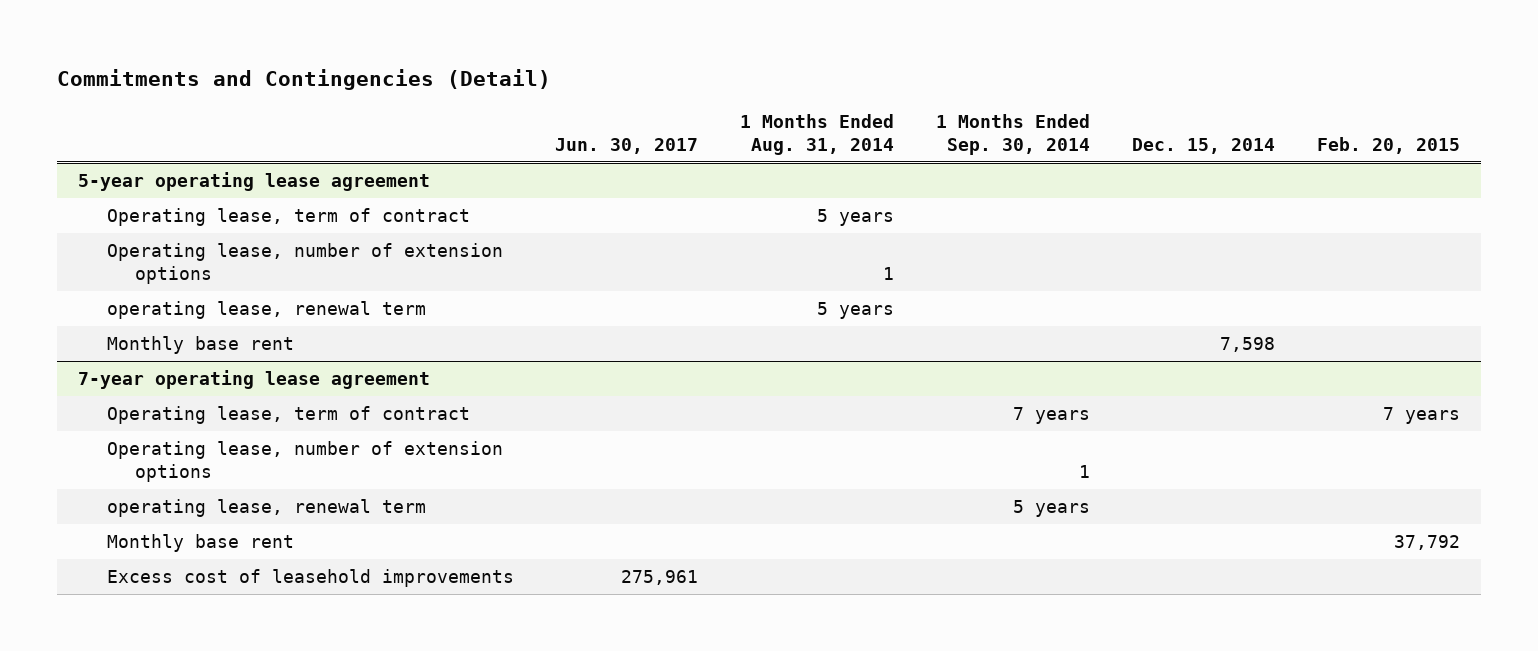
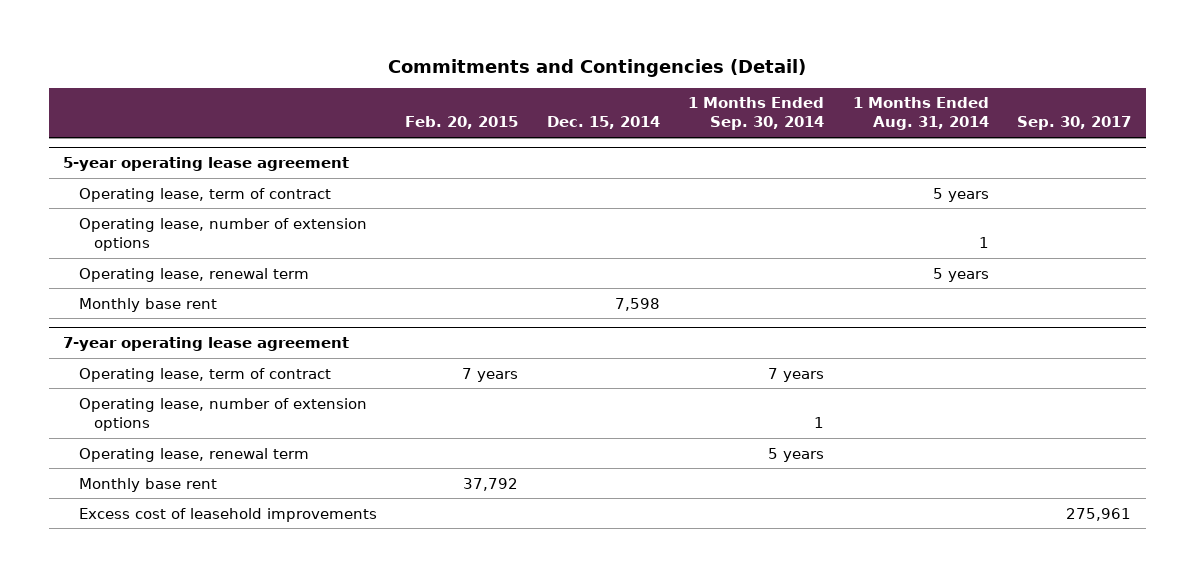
- | Jun. 30, 2017 | 1 Months Ended Aug. 31, 2014 | 1 Months Ended Sep. 30, 2014 | Dec. 15, 2014 | Feb. 20, 2015
+ | Feb. 20, 2015 | Dec. 15, 2014 | 1 Months Ended Sep. 30, 2014 | 1 Months Ended Aug. 31, 2014 | Sep. 30, 2017
@ 5-year operating lease agreement
- operating lease, renewal term | | 5 years | | |
+ Operating lease, renewal term | | | | 5 years |
@ 7-year operating lease agreement
- operating lease, renewal term | | | 5 years | |
+ Operating lease, renewal term | | | 5 years | |

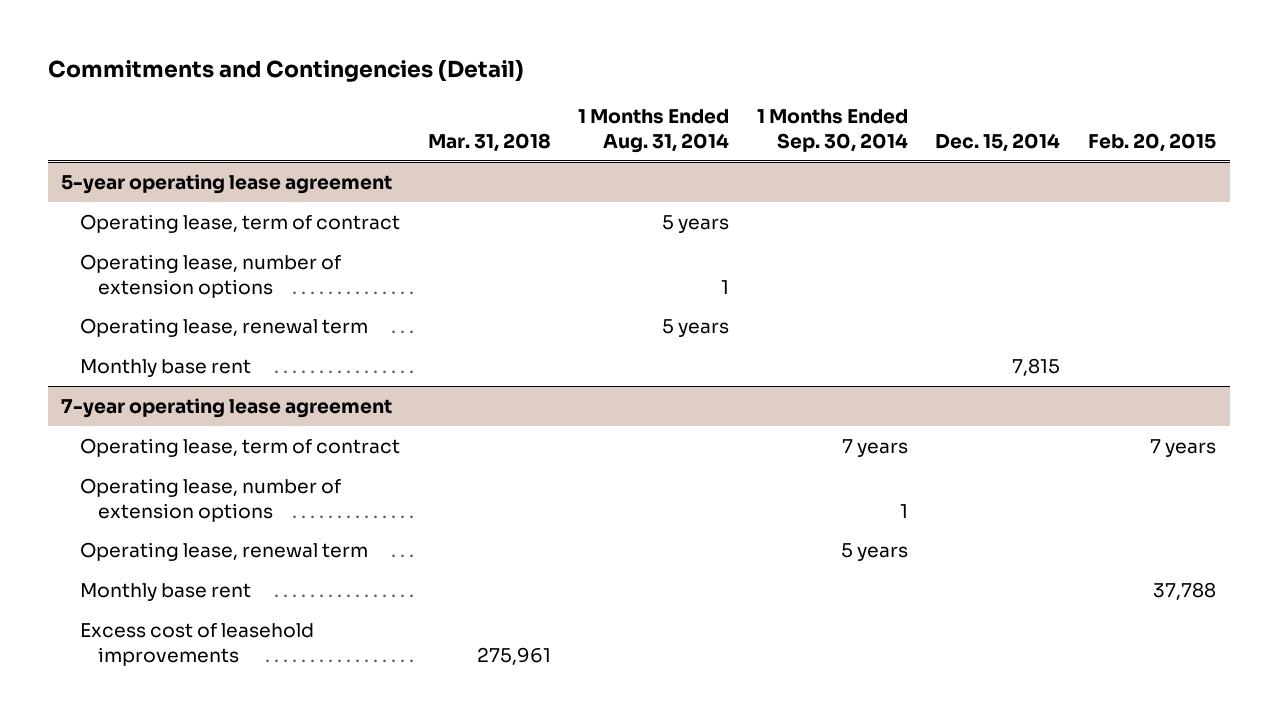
- | Feb. 20, 2015 | Dec. 15, 2014 | 1 Months Ended Sep. 30, 2014 | 1 Months Ended Aug. 31, 2014 | Sep. 30, 2017
+ | Mar. 31, 2018 | 1 Months Ended Aug. 31, 2014 | 1 Months Ended Sep. 30, 2014 | Dec. 15, 2014 | Feb. 20, 2015
@ 5-year operating lease agreement
- Monthly base rent | | 7,598 | | |
+ Monthly base rent | | | | 7,815 |
@ 7-year operating lease agreement
- Monthly base rent | 37,792 | | | |
+ Monthly base rent | | | | | 37,788

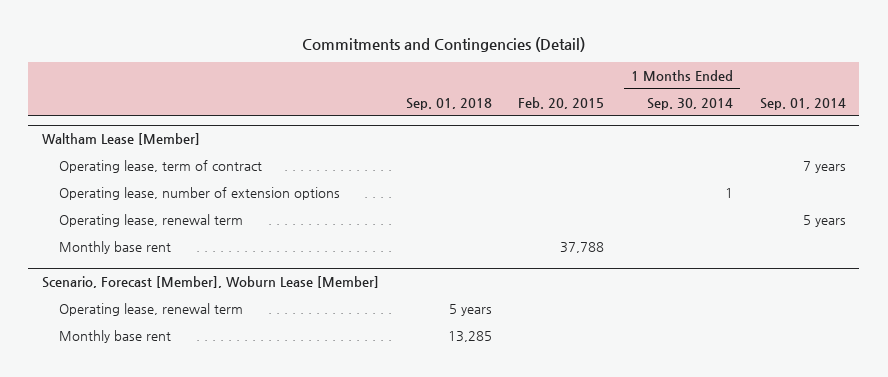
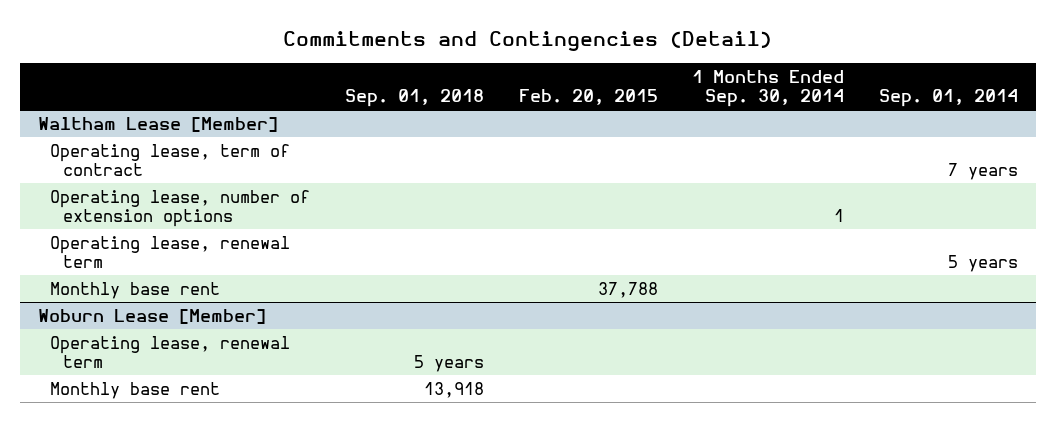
- Scenario, Forecast [Member], Woburn Lease [Member]
+ Woburn Lease [Member]
- Monthly base rent | 13,285 | | |
+ Monthly base rent | 13,918 | | |

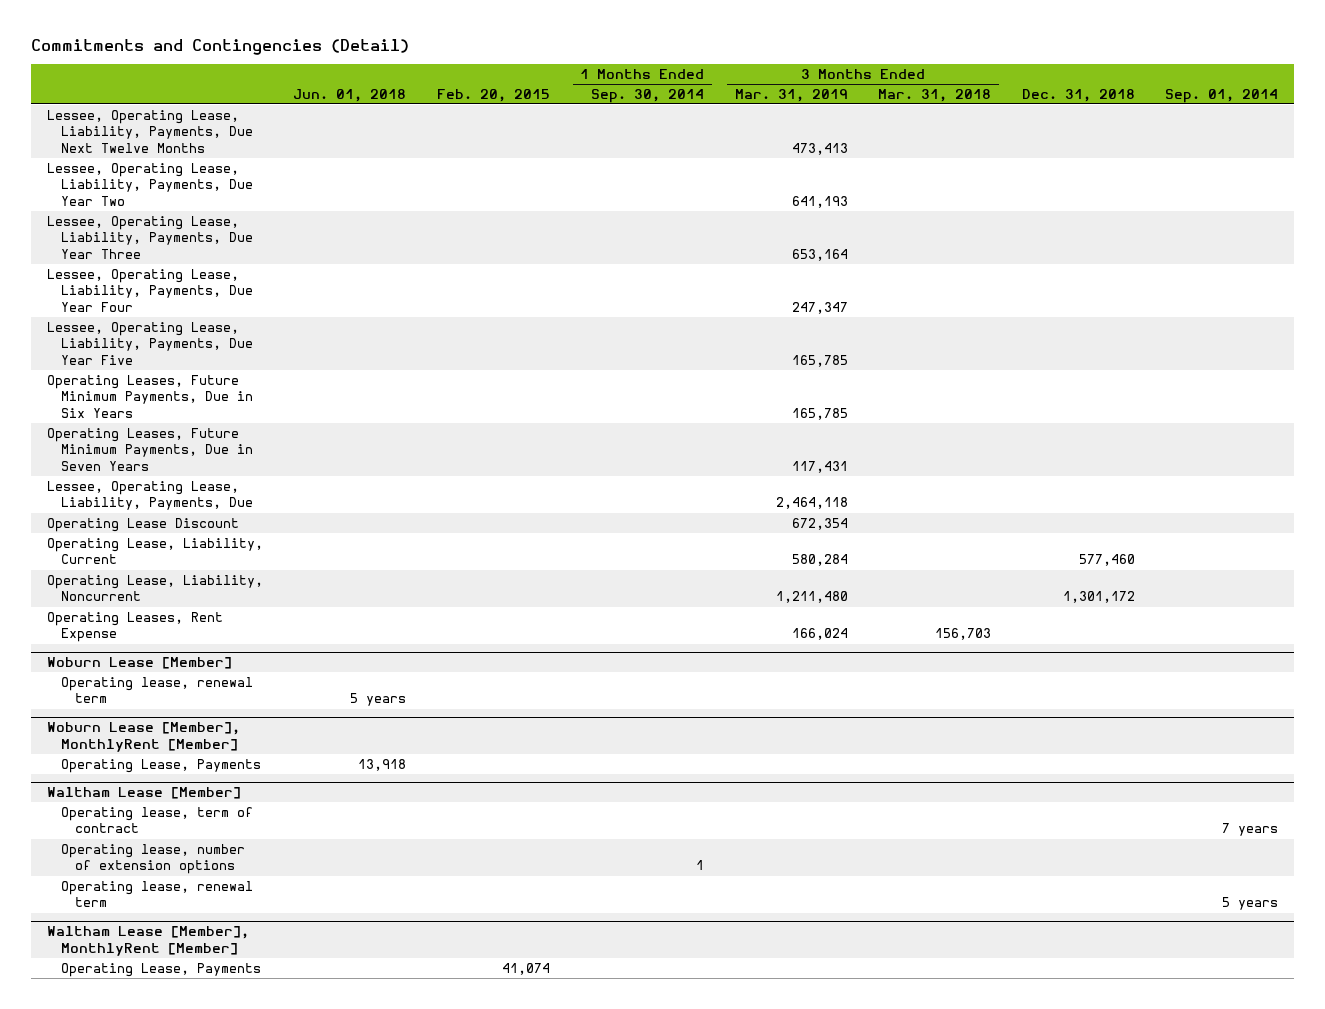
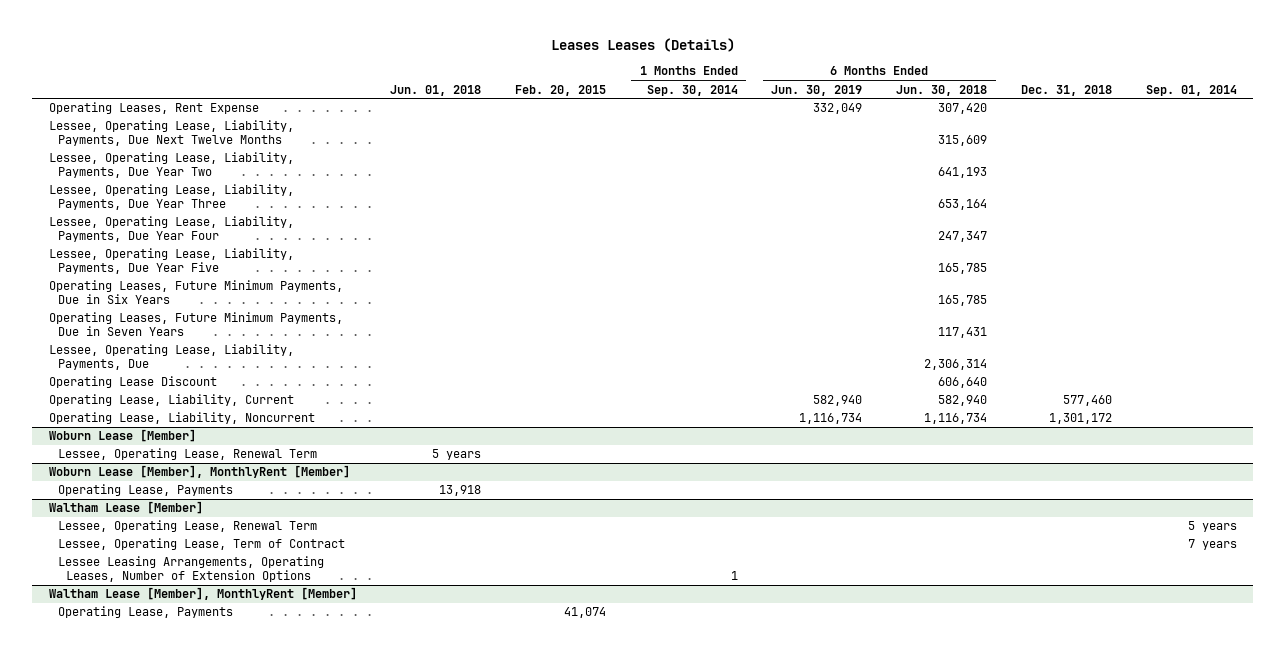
- Commitments and Contingencies (Detail)
+ Leases Leases (Details)
- | Jun. 01, 2018 | Feb. 20, 2015 | 1 Months Ended Sep. 30, 2014 | 3 Months Ended Mar. 31, 2019 | 3 Months Ended Mar. 31, 2018 | Dec. 31, 2018 | Sep. 01, 2014
+ | Jun. 01, 2018 | Feb. 20, 2015 | 1 Months Ended Sep. 30, 2014 | 6 Months Ended Jun. 30, 2019 | 6 Months Ended Jun. 30, 2018 | Dec. 31, 2018 | Sep. 01, 2014
moved up: Operating Leases, Rent Expense | | | | 332,049 | 307,420 | |
@ Woburn Lease [Member]
- Operating lease, renewal term | 5 years | | | | | |
+ Lessee, Operating Lease, Renewal Term | 5 years | | | | | |
@ Waltham Lease [Member]
- Operating lease, term of contract | | | | | | | 7 years
- Operating lease, number of extension options | | | 1 | | | |
- Operating lease, renewal term | | | | | | | 5 years
+ Lessee, Operating Lease, Renewal Term | | | | | | | 5 years
+ Lessee, Operating Lease, Term of Contract | | | | | | | 7 years
+ Lessee Leasing Arrangements, Operating Leases, Number of Extension Options | | | 1 | | | |

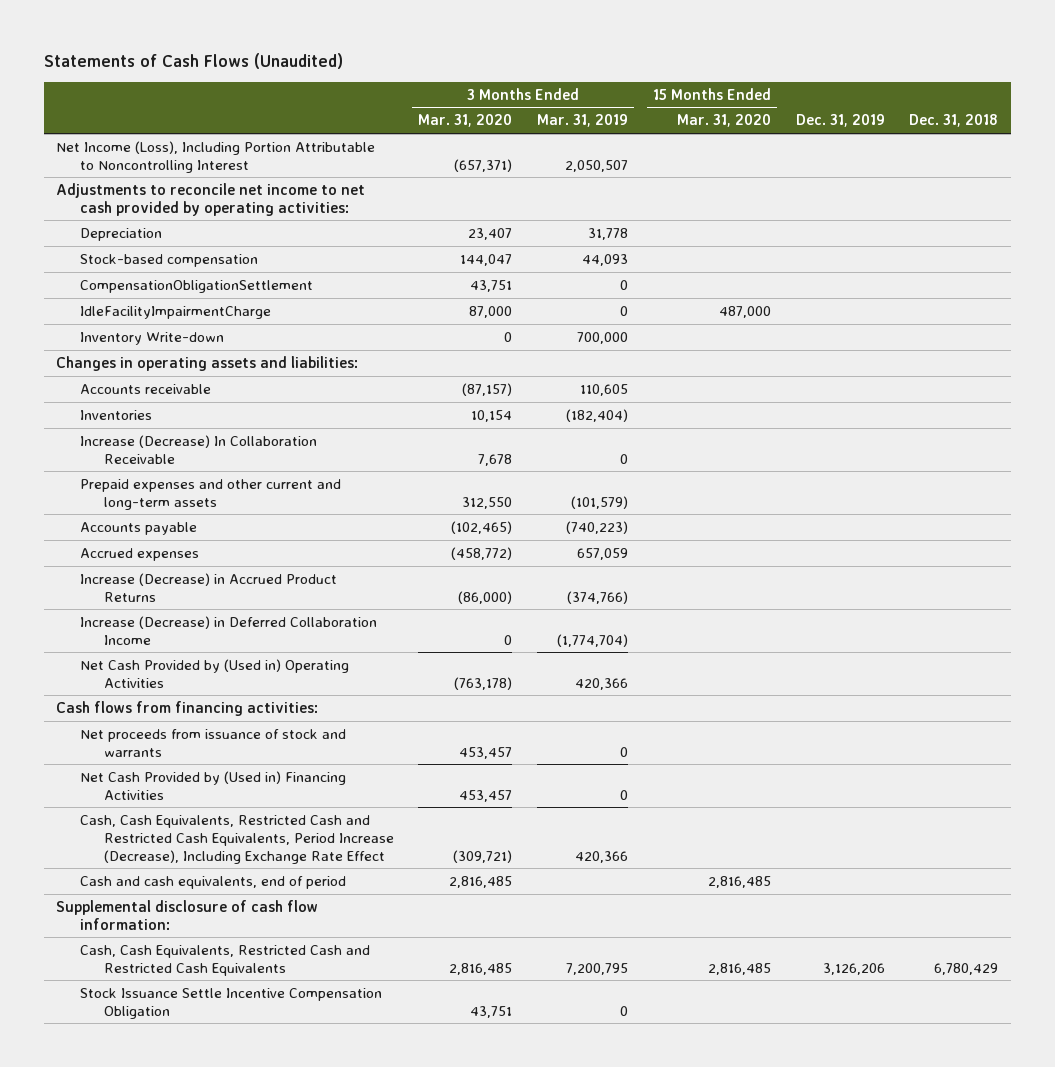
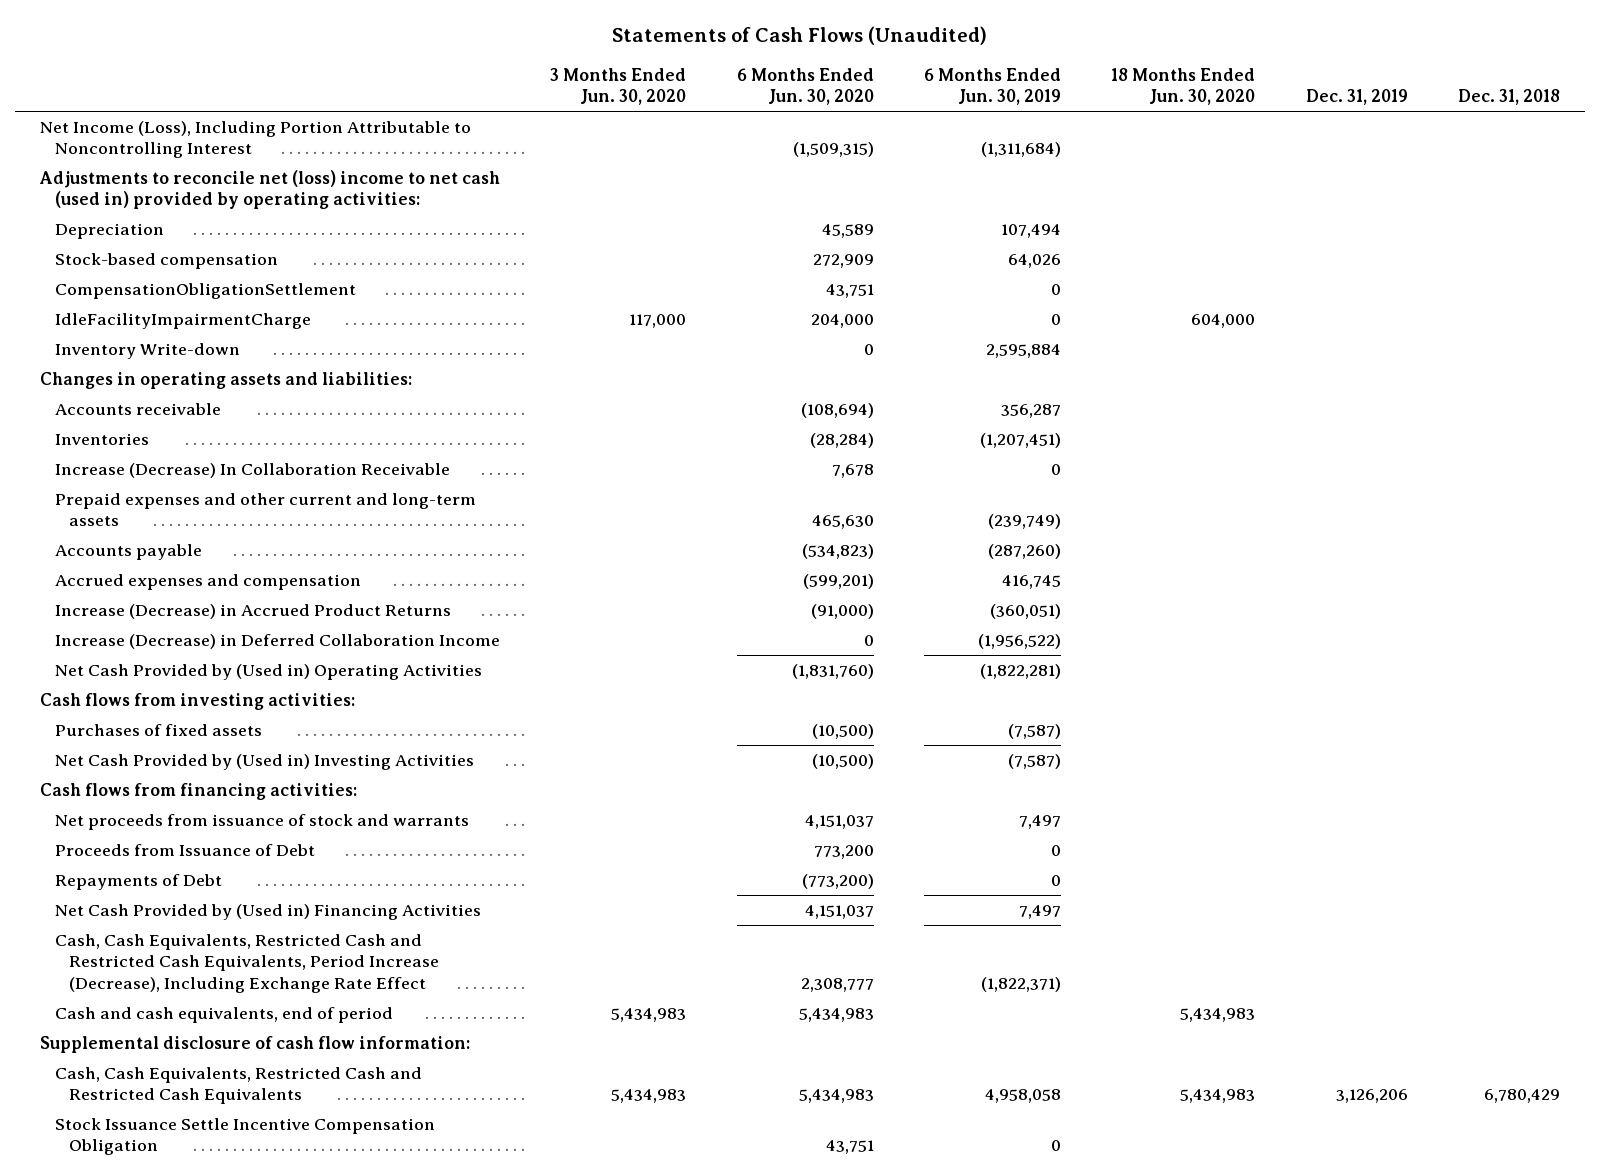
- | 3 Months Ended Mar. 31, 2020 | 3 Months Ended Mar. 31, 2019 | 15 Months Ended Mar. 31, 2020 | Dec. 31, 2019 | Dec. 31, 2018
+ | 3 Months Ended Jun. 30, 2020 | 6 Months Ended Jun. 30, 2020 | 6 Months Ended Jun. 30, 2019 | 18 Months Ended Jun. 30, 2020 | Dec. 31, 2019 | Dec. 31, 2018
- Adjustments to reconcile net income to net cash provided by operating activities:
+ Adjustments to reconcile net (loss) income to net cash (used in) provided by operating activities:
- Accrued expenses | (458,772) | 657,059 | | |
+ Accrued expenses and compensation | | (599,201) | 416,745 | | |
+ Cash flows from investing activities:
+ Purchases of fixed assets | | (10,500) | (7,587) | | |
+ Net Cash Provided by (Used in) Investing Activities | | (10,500) | (7,587) | | |
+ Proceeds from Issuance of Debt | | 773,200 | 0 | | |
+ Repayments of Debt | | (773,200) | 0 | | |

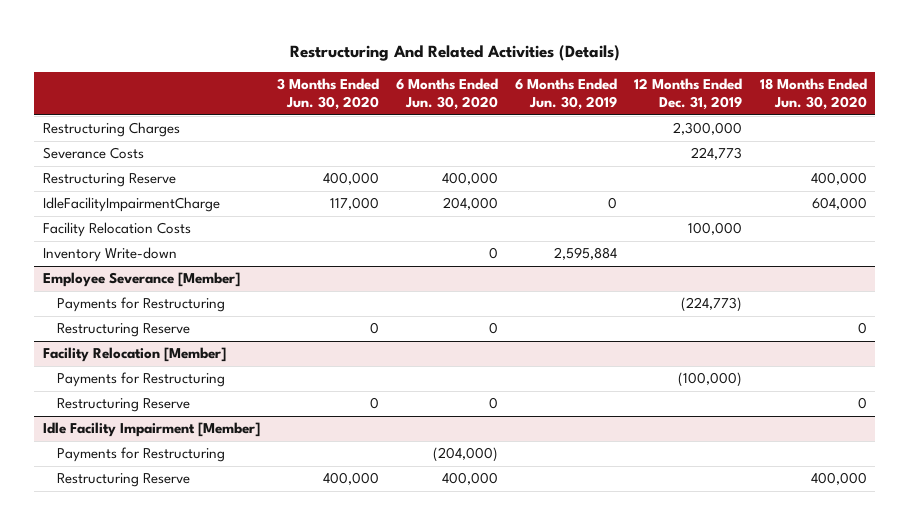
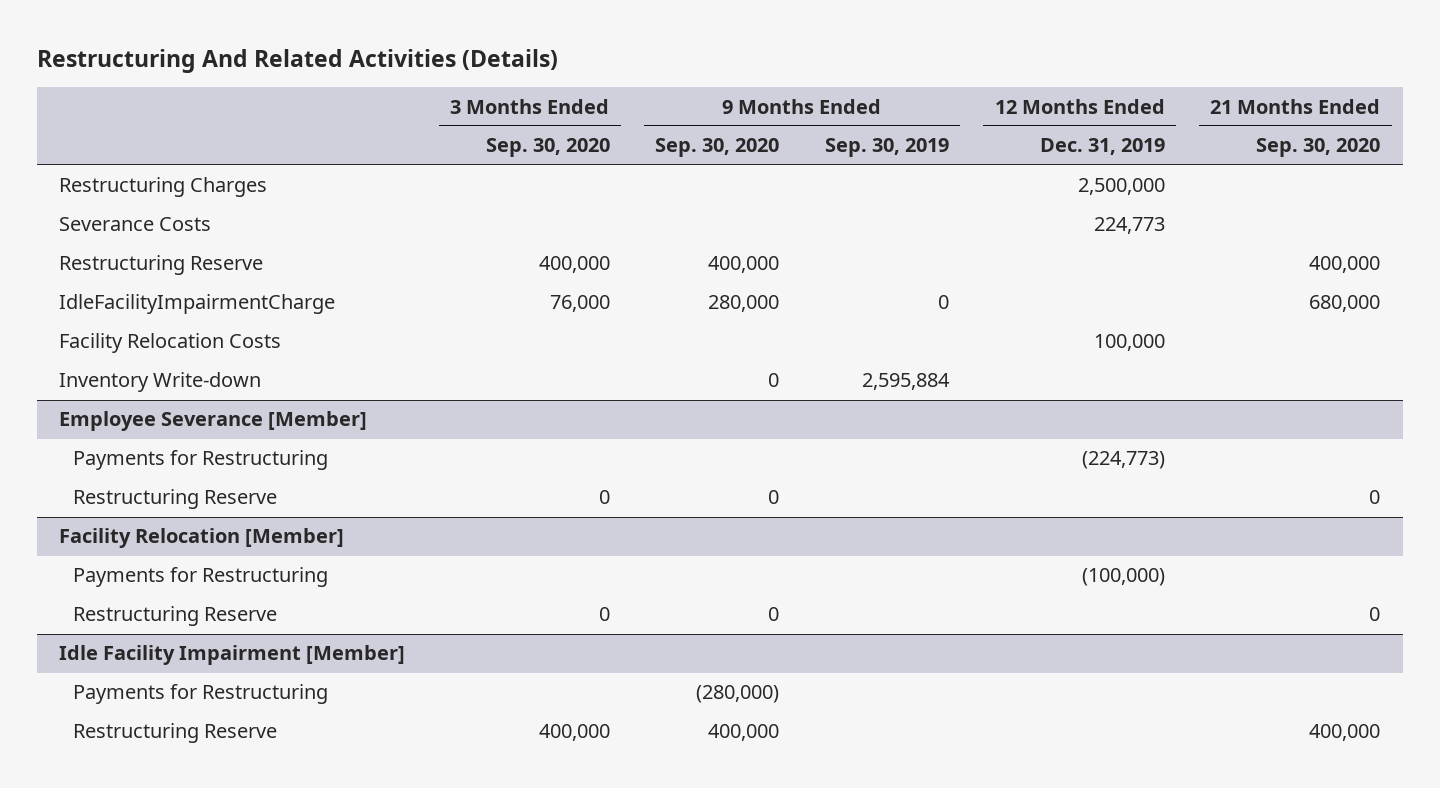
- | 3 Months Ended Jun. 30, 2020 | 6 Months Ended Jun. 30, 2020 | 6 Months Ended Jun. 30, 2019 | 12 Months Ended Dec. 31, 2019 | 18 Months Ended Jun. 30, 2020
+ | 3 Months Ended Sep. 30, 2020 | 9 Months Ended Sep. 30, 2020 | 9 Months Ended Sep. 30, 2019 | 12 Months Ended Dec. 31, 2019 | 21 Months Ended Sep. 30, 2020
- Restructuring Charges | | | | 2,300,000 |
+ Restructuring Charges | | | | 2,500,000 |

